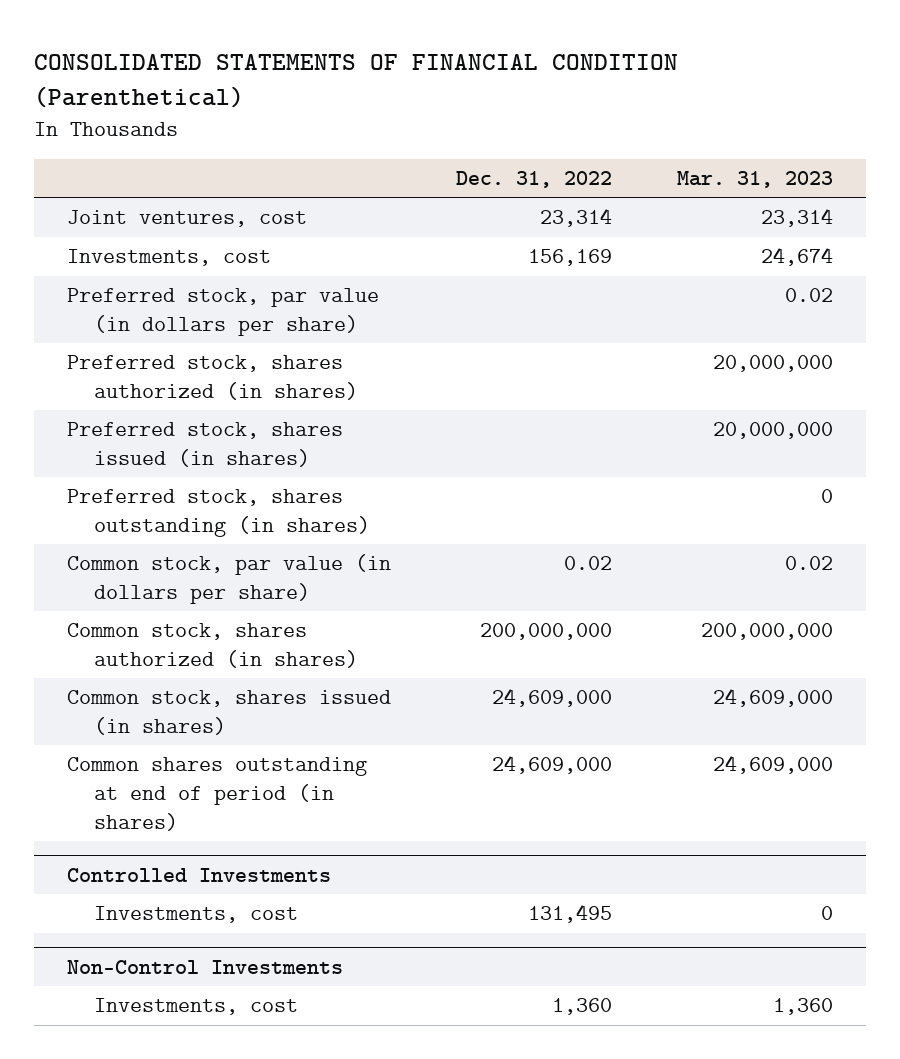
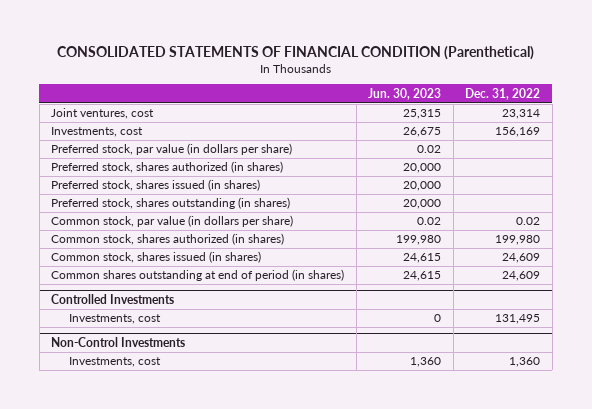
- | Dec. 31, 2022 | Mar. 31, 2023
+ | Jun. 30, 2023 | Dec. 31, 2022
- Common stock, shares authorized (in shares) | 200,000,000 | 200,000,000
- Common stock, shares issued (in shares) | 24,609,000 | 24,609,000
- Common shares outstanding at end of period (in shares) | 24,609,000 | 24,609,000
+ Common stock, shares authorized (in shares) | 199,980 | 199,980
+ Common stock, shares issued (in shares) | 24,615 | 24,609
+ Common shares outstanding at end of period (in shares) | 24,615 | 24,609

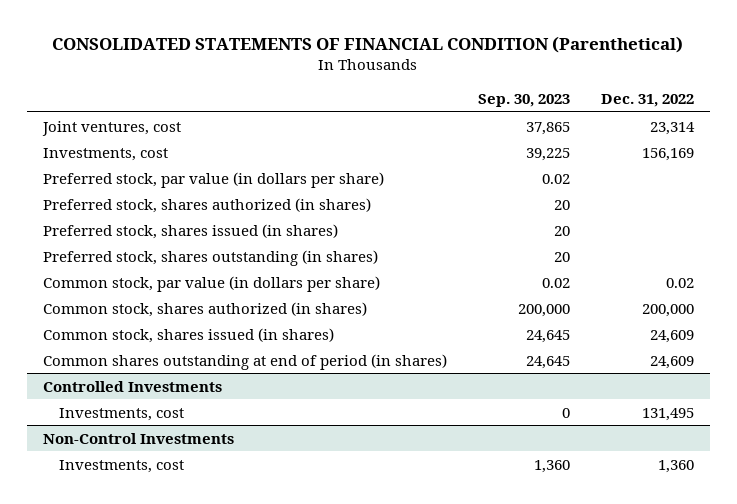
- | Jun. 30, 2023 | Dec. 31, 2022
+ | Sep. 30, 2023 | Dec. 31, 2022
- Common stock, shares authorized (in shares) | 199,980 | 199,980
+ Common stock, shares authorized (in shares) | 200,000 | 200,000

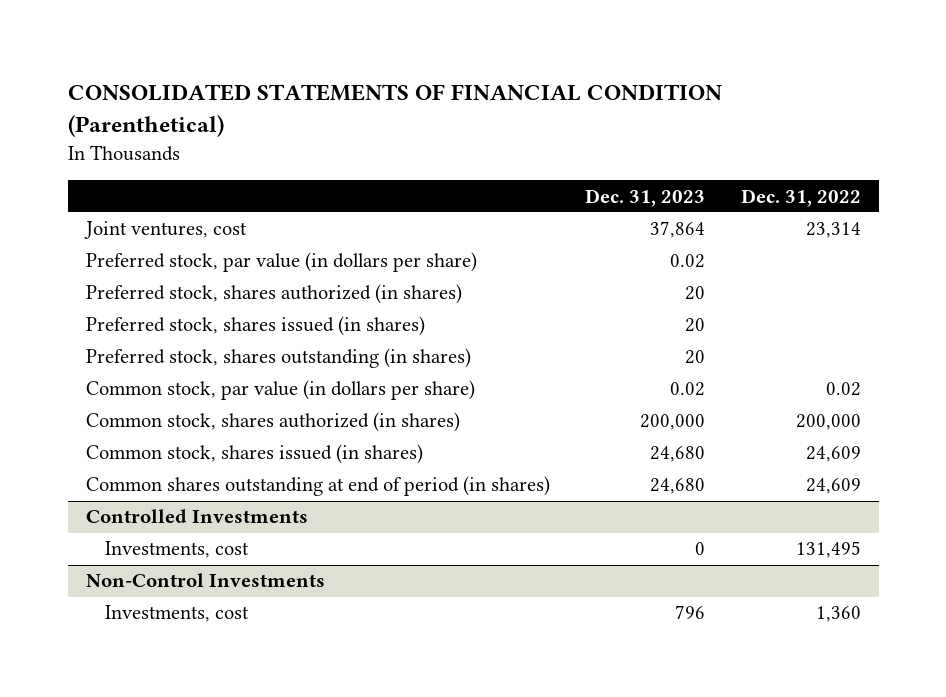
- | Sep. 30, 2023 | Dec. 31, 2022
+ | Dec. 31, 2023 | Dec. 31, 2022
- Investments, cost | 39,225 | 156,169

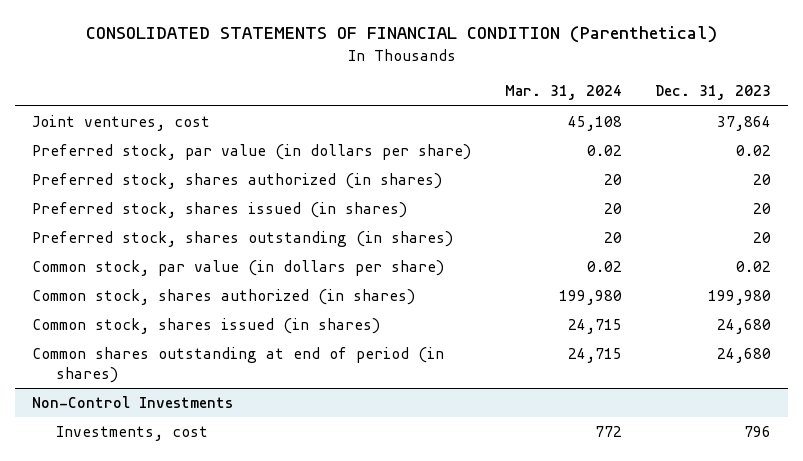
- | Dec. 31, 2023 | Dec. 31, 2022
+ | Mar. 31, 2024 | Dec. 31, 2023
- Common stock, shares authorized (in shares) | 200,000 | 200,000
+ Common stock, shares authorized (in shares) | 199,980 | 199,980
- Controlled Investments
- Investments, cost | 0 | 131,495

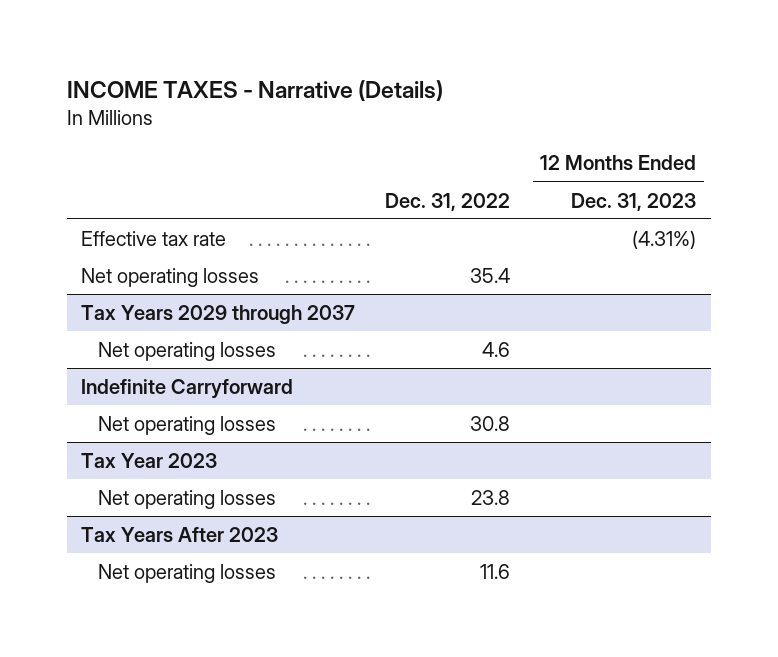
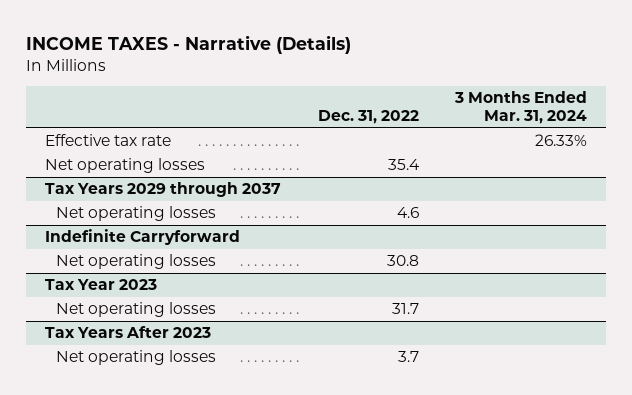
- | Dec. 31, 2022 | 12 Months Ended Dec. 31, 2023
+ | Dec. 31, 2022 | 3 Months Ended Mar. 31, 2024
@ Tax Year 2023
- Net operating losses | 23.8 |
+ Net operating losses | 31.7 |
@ Tax Years After 2023
- Net operating losses | 11.6 |
+ Net operating losses | 3.7 |

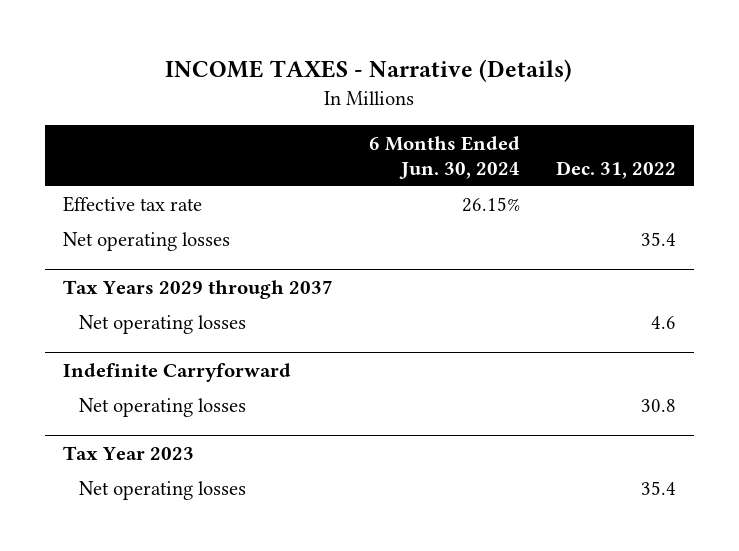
- | Dec. 31, 2022 | 3 Months Ended Mar. 31, 2024
+ | 6 Months Ended Jun. 30, 2024 | Dec. 31, 2022
@ Tax Year 2023
- Net operating losses | 31.7 |
- Tax Years After 2023
- Net operating losses | 3.7 |
@ Tax Year 2023
+ Net operating losses | | 35.4

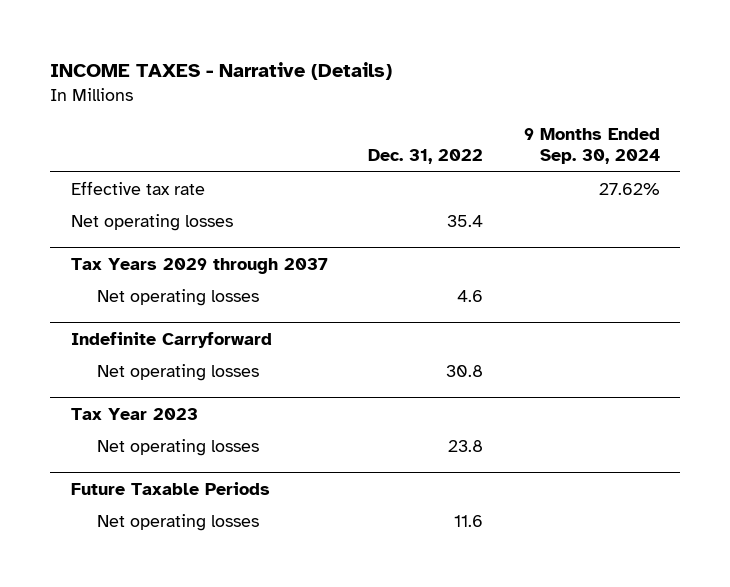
- | 6 Months Ended Jun. 30, 2024 | Dec. 31, 2022
+ | Dec. 31, 2022 | 9 Months Ended Sep. 30, 2024
@ Tax Year 2023
- Net operating losses | | 35.4
+ Net operating losses | 23.8 |
+ Future Taxable Periods
+ Net operating losses | 11.6 |

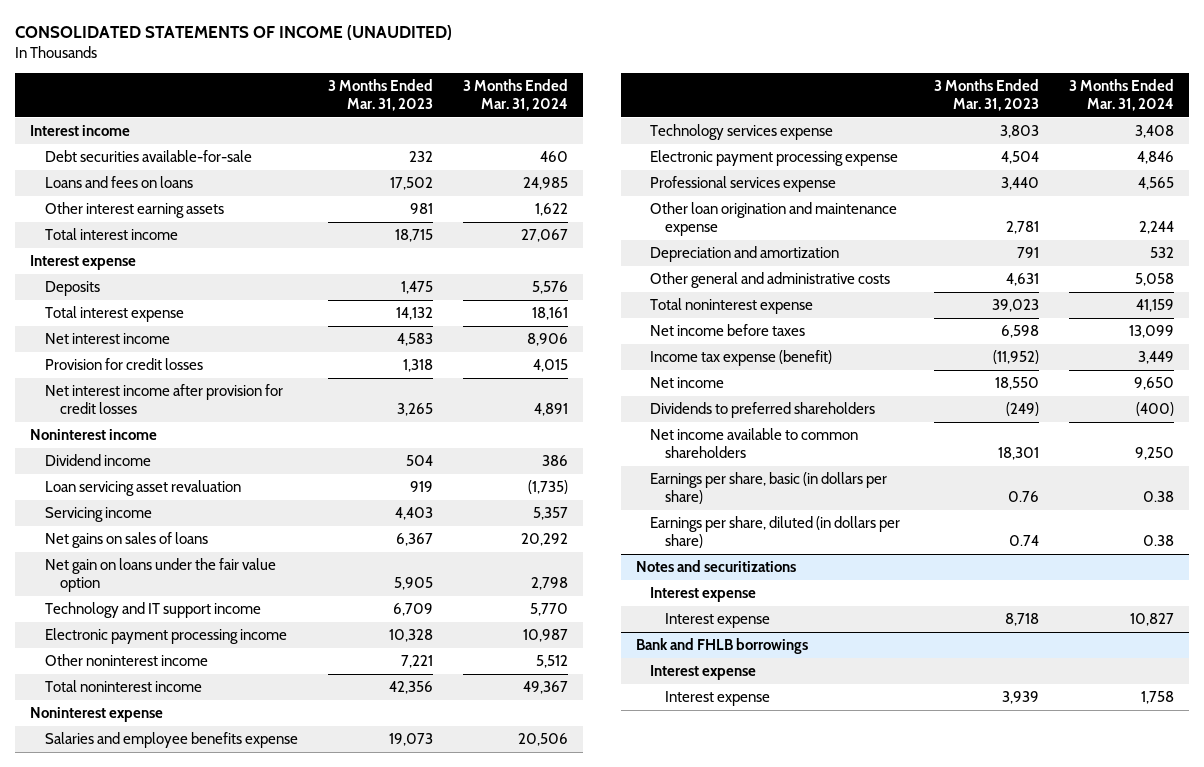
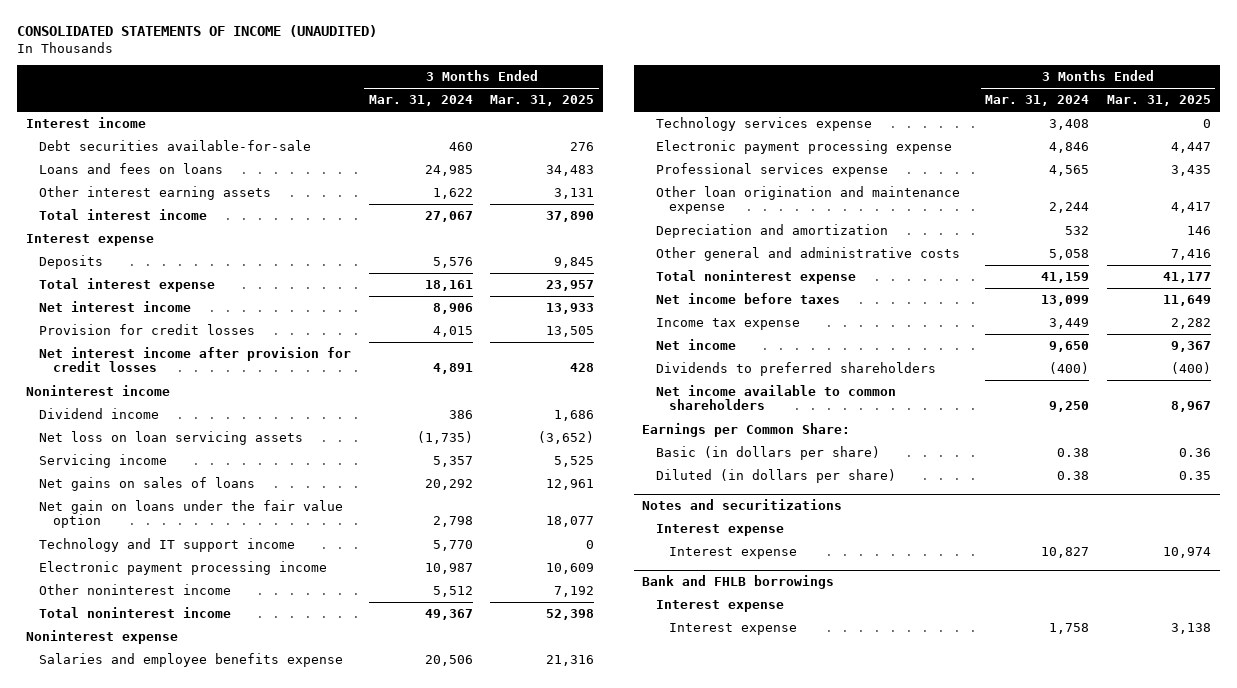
- | 3 Months Ended Mar. 31, 2023 | 3 Months Ended Mar. 31, 2024
+ | 3 Months Ended Mar. 31, 2024 | 3 Months Ended Mar. 31, 2025
- Loan servicing asset revaluation | 919 | (1,735)
+ Net loss on loan servicing assets | (1,735) | (3,652)
- Income tax expense (benefit) | (11,952) | 3,449
+ Income tax expense | 3,449 | 2,282
- Earnings per share, basic (in dollars per share) | 0.76 | 0.38
- Earnings per share, diluted (in dollars per share) | 0.74 | 0.38
+ Earnings per Common Share:
+ Basic (in dollars per share) | 0.38 | 0.36
+ Diluted (in dollars per share) | 0.38 | 0.35

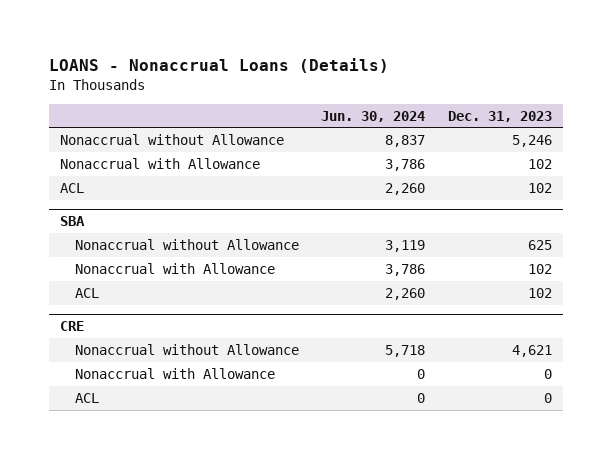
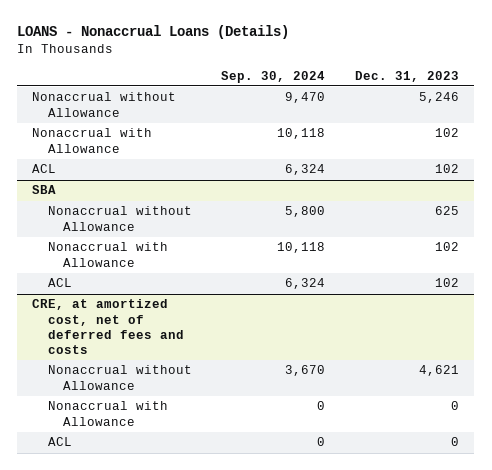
- | Jun. 30, 2024 | Dec. 31, 2023
+ | Sep. 30, 2024 | Dec. 31, 2023
- CRE
+ CRE, at amortized cost, net of deferred fees and costs

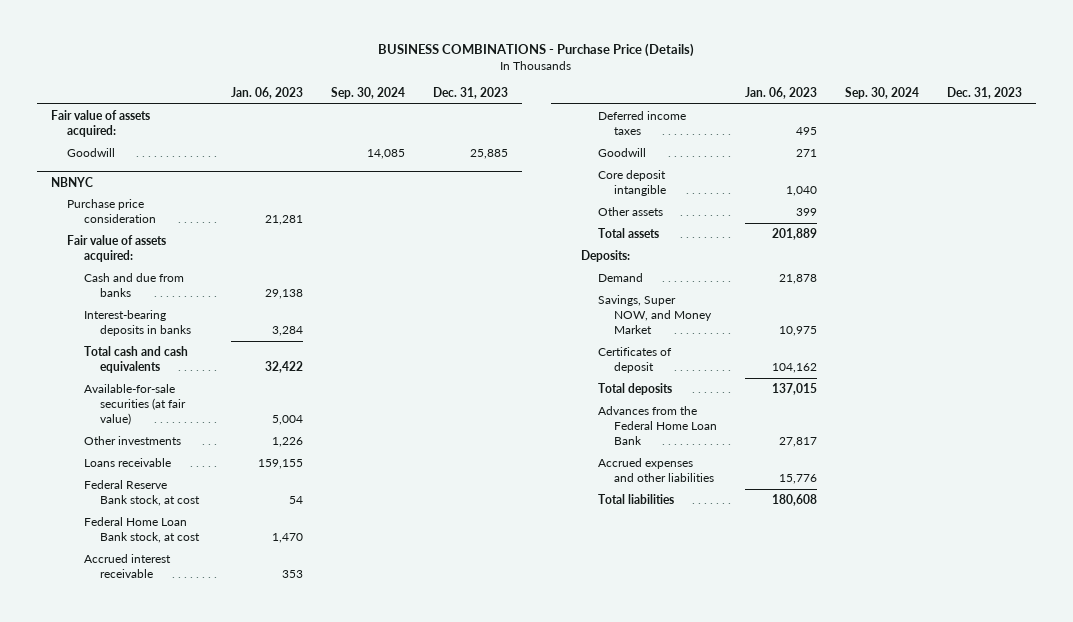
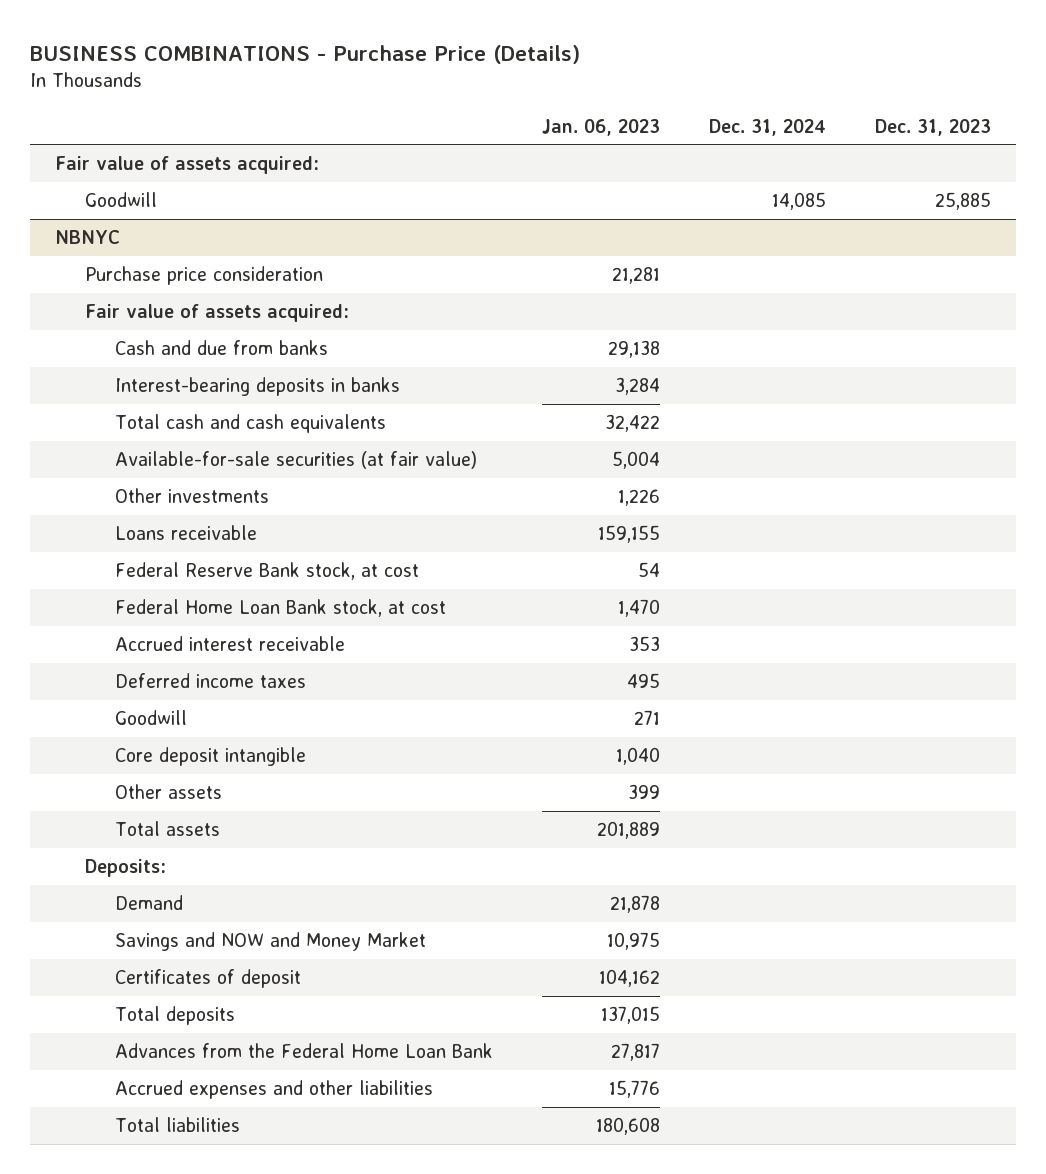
- | Jan. 06, 2023 | Sep. 30, 2024 | Dec. 31, 2023
+ | Jan. 06, 2023 | Dec. 31, 2024 | Dec. 31, 2023
@ NBNYC
- Savings, Super NOW, and Money Market | 10,975 | |
+ Savings and NOW and Money Market | 10,975 | |

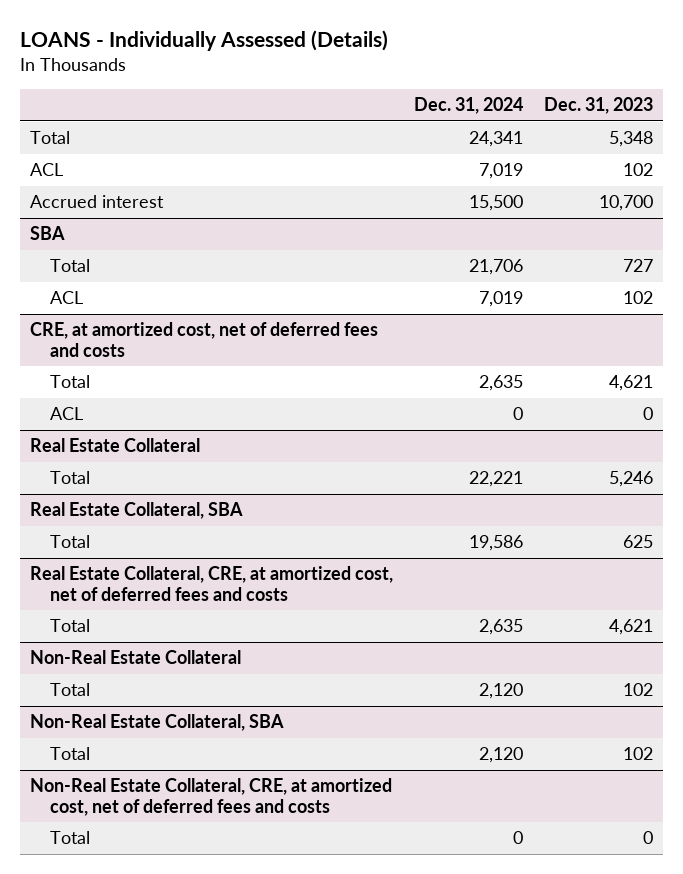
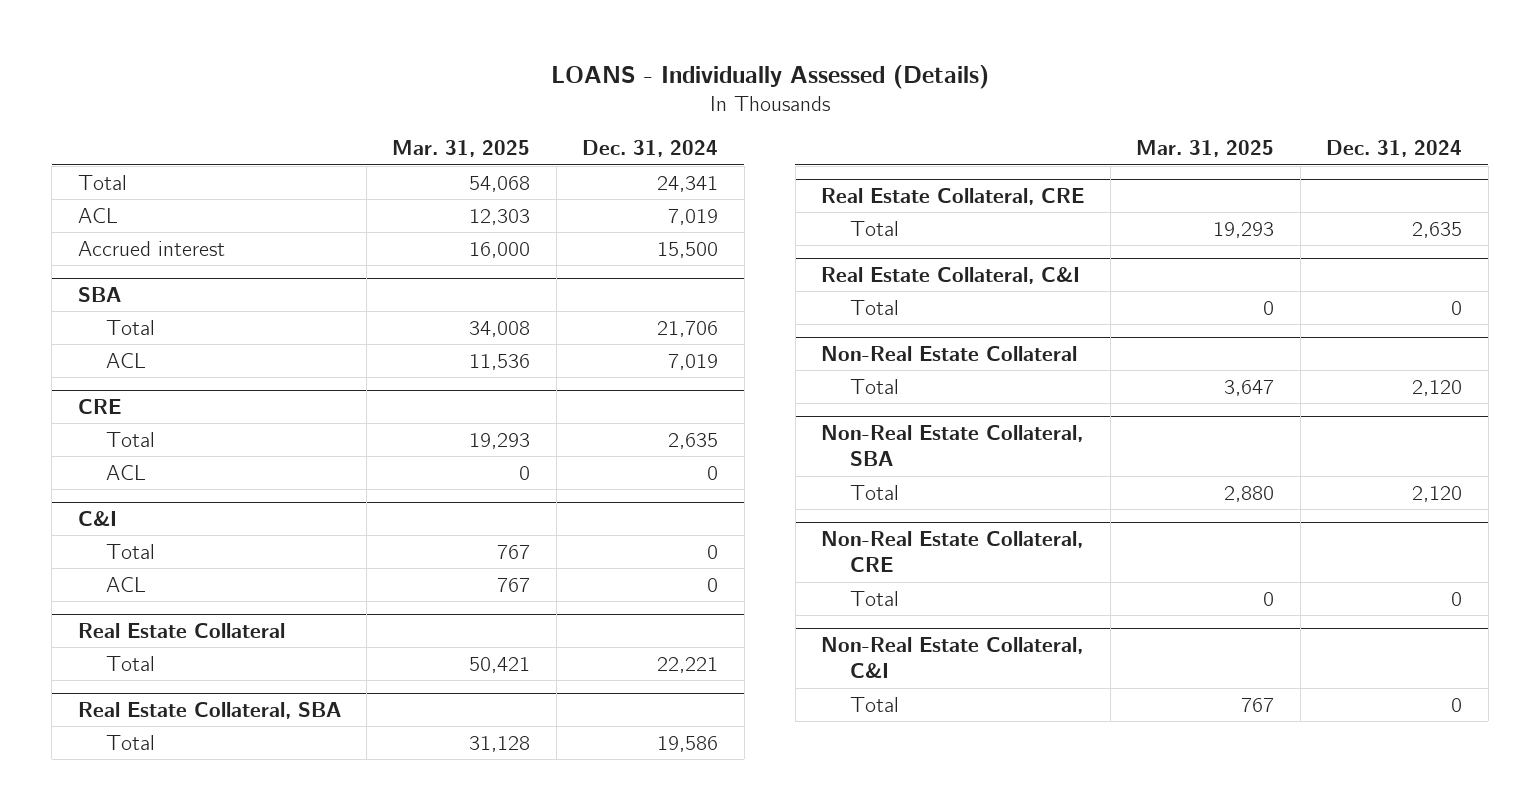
- | Dec. 31, 2024 | Dec. 31, 2023
+ | Mar. 31, 2025 | Dec. 31, 2024
- CRE, at amortized cost, net of deferred fees and costs
+ CRE
+ C&I
+ Total | 767 | 0
+ ACL | 767 | 0
- Real Estate Collateral, CRE, at amortized cost, net of deferred fees and costs
+ Real Estate Collateral, CRE
+ Real Estate Collateral, C&I
+ Total | 0 | 0
- Non-Real Estate Collateral, CRE, at amortized cost, net of deferred fees and costs
+ Non-Real Estate Collateral, CRE
+ Non-Real Estate Collateral, C&I
+ Total | 767 | 0

